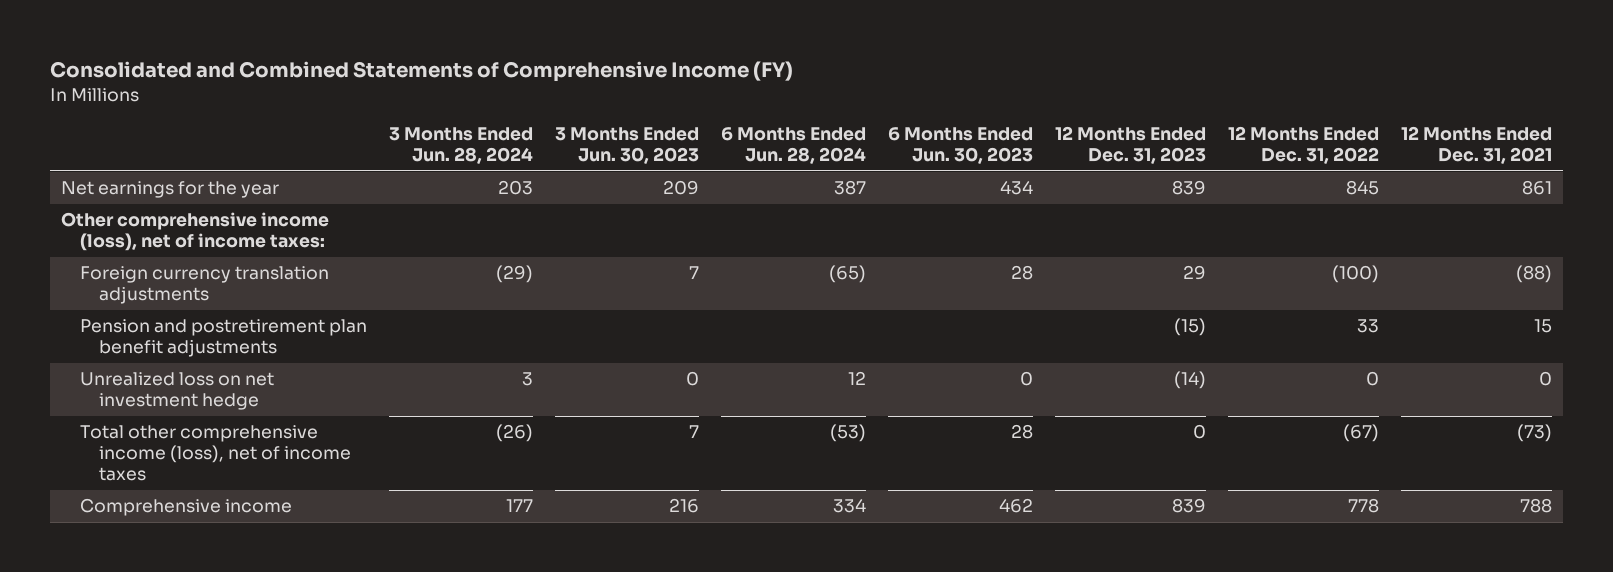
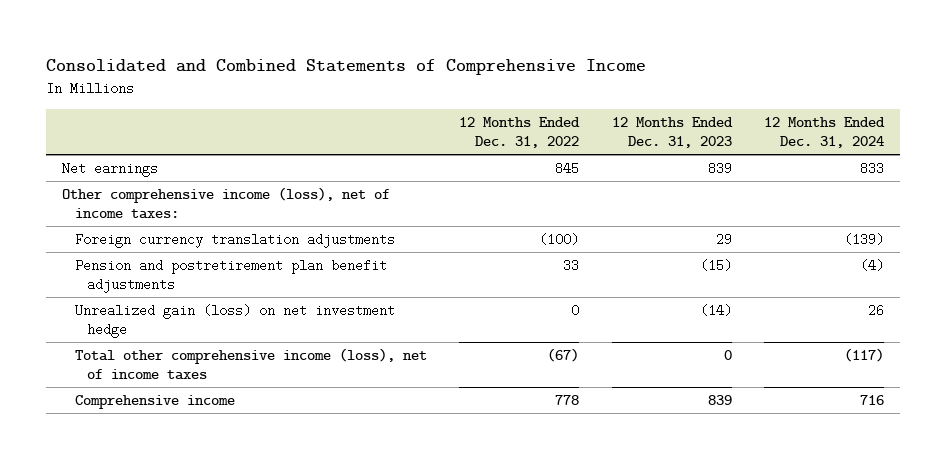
- Consolidated and Combined Statements of Comprehensive Income (FY)
+ Consolidated and Combined Statements of Comprehensive Income
- | 3 Months Ended Jun. 28, 2024 | 3 Months Ended Jun. 30, 2023 | 6 Months Ended Jun. 28, 2024 | 6 Months Ended Jun. 30, 2023 | 12 Months Ended Dec. 31, 2023 | 12 Months Ended Dec. 31, 2022 | 12 Months Ended Dec. 31, 2021
+ | 12 Months Ended Dec. 31, 2022 | 12 Months Ended Dec. 31, 2023 | 12 Months Ended Dec. 31, 2024
- Net earnings for the year | 203 | 209 | 387 | 434 | 839 | 845 | 861
+ Net earnings | 845 | 839 | 833
- Unrealized loss on net investment hedge | 3 | 0 | 12 | 0 | (14) | 0 | 0
+ Unrealized gain (loss) on net investment hedge | 0 | (14) | 26

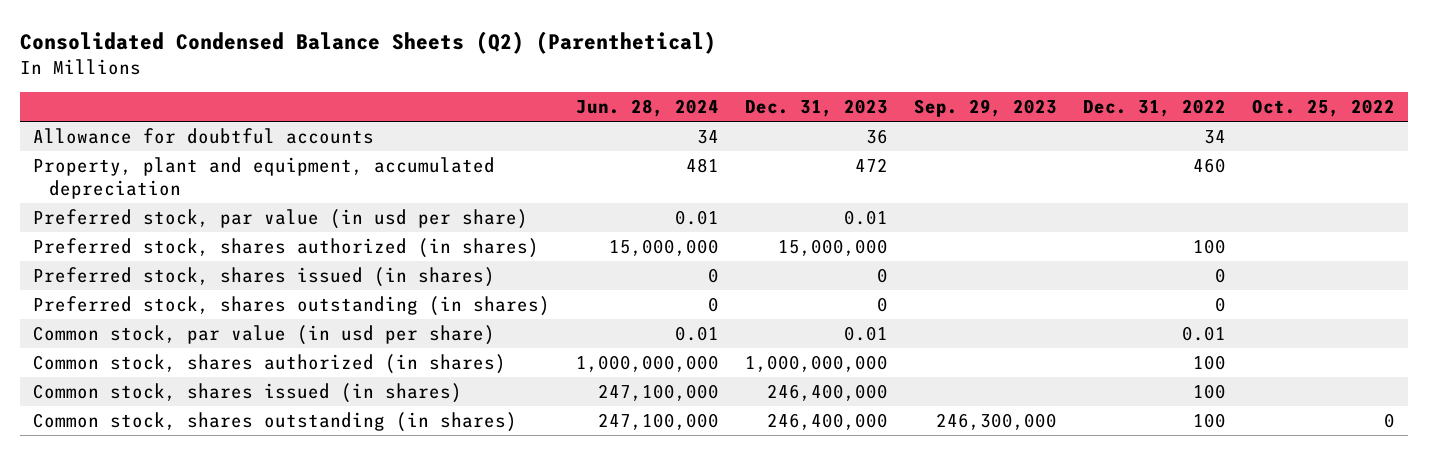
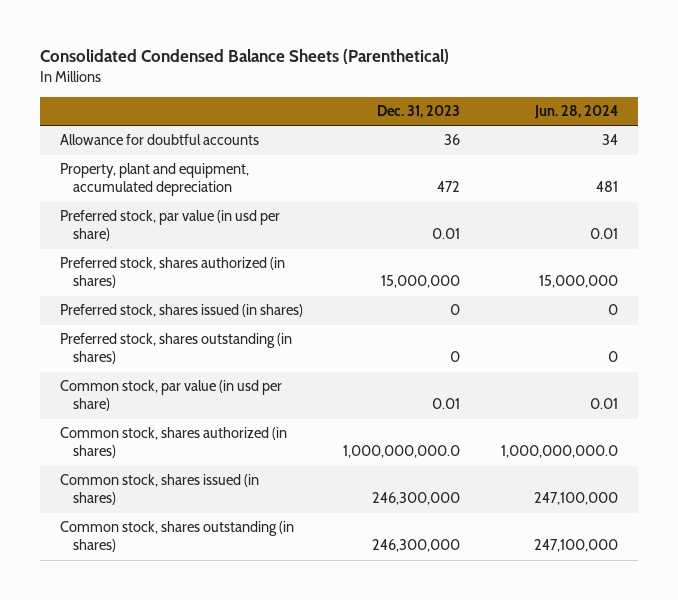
- Consolidated Condensed Balance Sheets (Q2) (Parenthetical)
+ Consolidated Condensed Balance Sheets (Parenthetical)
- | Jun. 28, 2024 | Dec. 31, 2023 | Sep. 29, 2023 | Dec. 31, 2022 | Oct. 25, 2022
+ | Dec. 31, 2023 | Jun. 28, 2024
- Common stock, shares authorized (in shares) | 1,000,000,000 | 1,000,000,000 | | 100 |
- Common stock, shares issued (in shares) | 247,100,000 | 246,400,000 | | 100 |
- Common stock, shares outstanding (in shares) | 247,100,000 | 246,400,000 | 246,300,000 | 100 | 0
+ Common stock, shares authorized (in shares) | 1,000,000,000.0 | 1,000,000,000.0
+ Common stock, shares issued (in shares) | 246,300,000 | 247,100,000
+ Common stock, shares outstanding (in shares) | 246,300,000 | 247,100,000

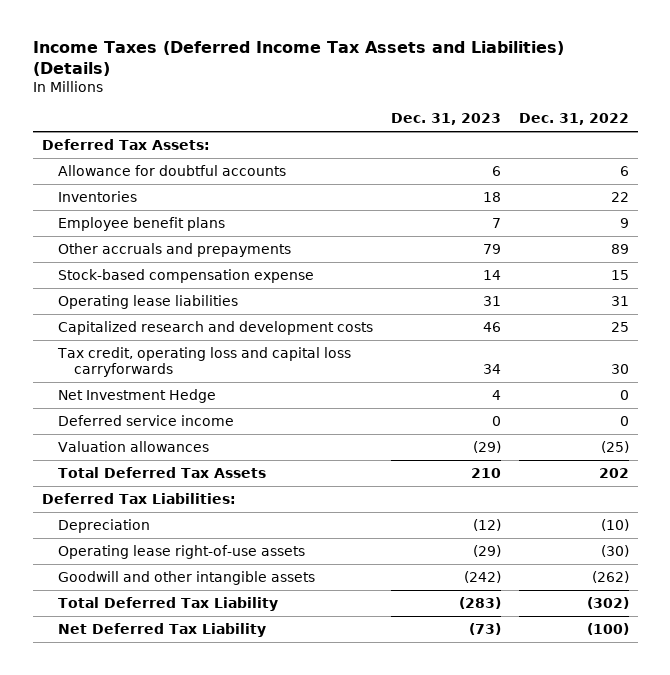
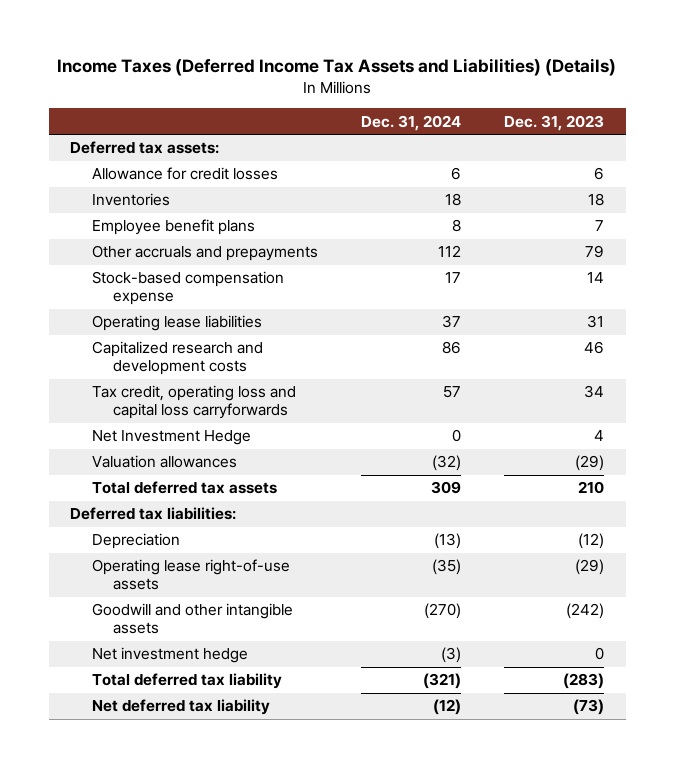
- | Dec. 31, 2023 | Dec. 31, 2022
+ | Dec. 31, 2024 | Dec. 31, 2023
- Deferred Tax Assets:
- Allowance for doubtful accounts | 6 | 6
+ Deferred tax assets:
+ Allowance for credit losses | 6 | 6
- Deferred service income | 0 | 0
- Total Deferred Tax Assets | 210 | 202
- Deferred Tax Liabilities:
+ Total deferred tax assets | 309 | 210
+ Deferred tax liabilities:
- Total Deferred Tax Liability | (283) | (302)
- Net Deferred Tax Liability | (73) | (100)
+ Net investment hedge | (3) | 0
+ Total deferred tax liability | (321) | (283)
+ Net deferred tax liability | (12) | (73)

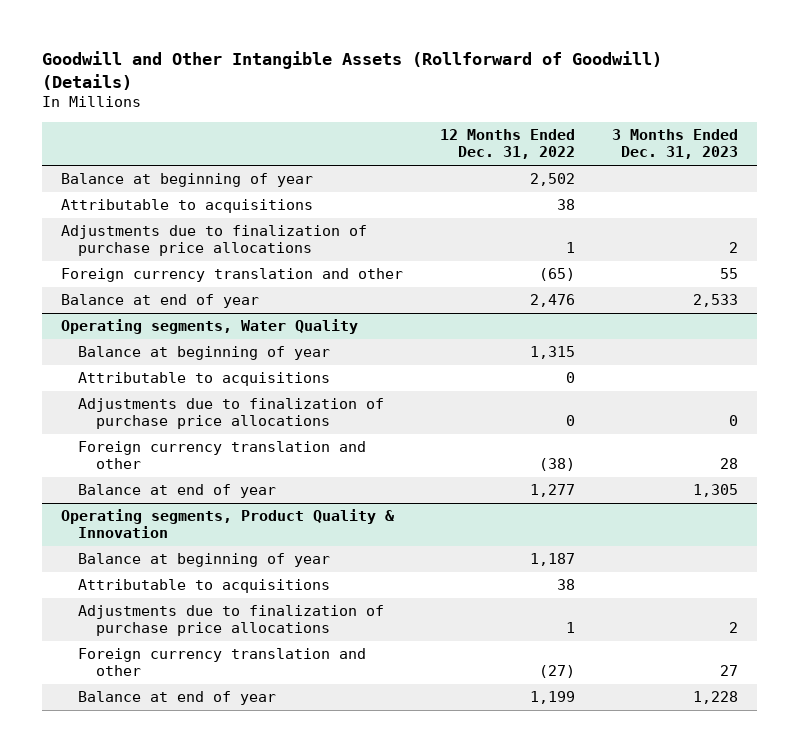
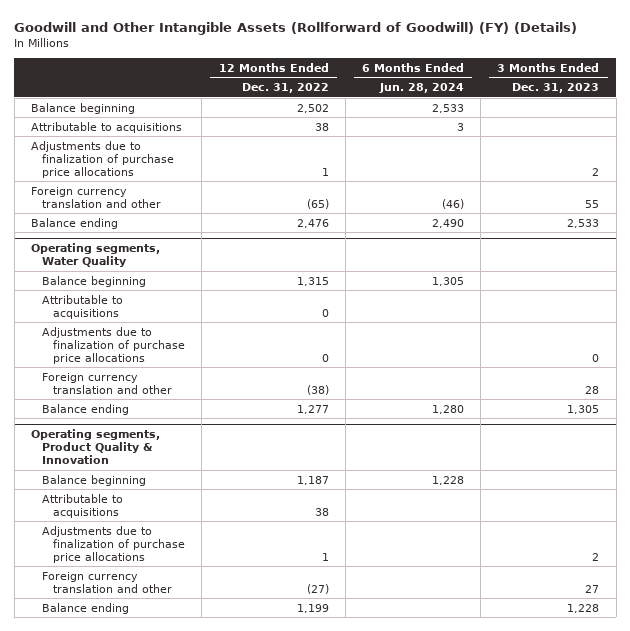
- Goodwill and Other Intangible Assets (Rollforward of Goodwill) (Details)
+ Goodwill and Other Intangible Assets (Rollforward of Goodwill) (FY) (Details)
- | 12 Months Ended Dec. 31, 2022 | 3 Months Ended Dec. 31, 2023
+ | 12 Months Ended Dec. 31, 2022 | 6 Months Ended Jun. 28, 2024 | 3 Months Ended Dec. 31, 2023
- Balance at beginning of year | 2,502 |
+ Balance beginning | 2,502 | 2,533 |
- Balance at end of year | 2,476 | 2,533
+ Balance ending | 2,476 | 2,490 | 2,533
@ Operating segments, Water Quality
- Balance at beginning of year | 1,315 |
+ Balance beginning | 1,315 | 1,305 |
- Balance at end of year | 1,277 | 1,305
+ Balance ending | 1,277 | 1,280 | 1,305
@ Operating segments, Product Quality & Innovation
- Balance at beginning of year | 1,187 |
+ Balance beginning | 1,187 | 1,228 |
- Balance at end of year | 1,199 | 1,228
+ Balance ending | 1,199 | | 1,228

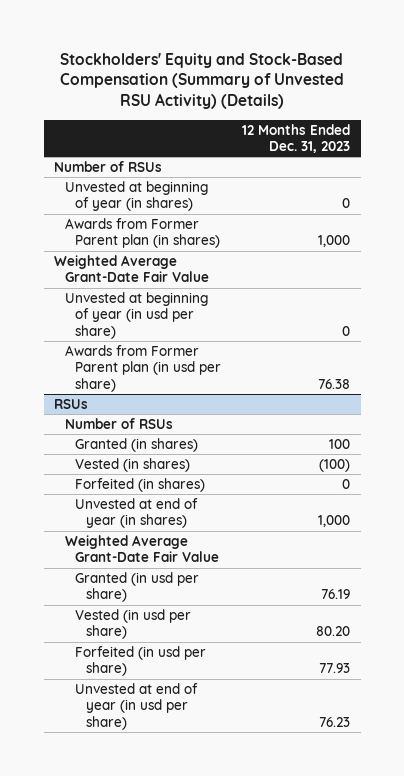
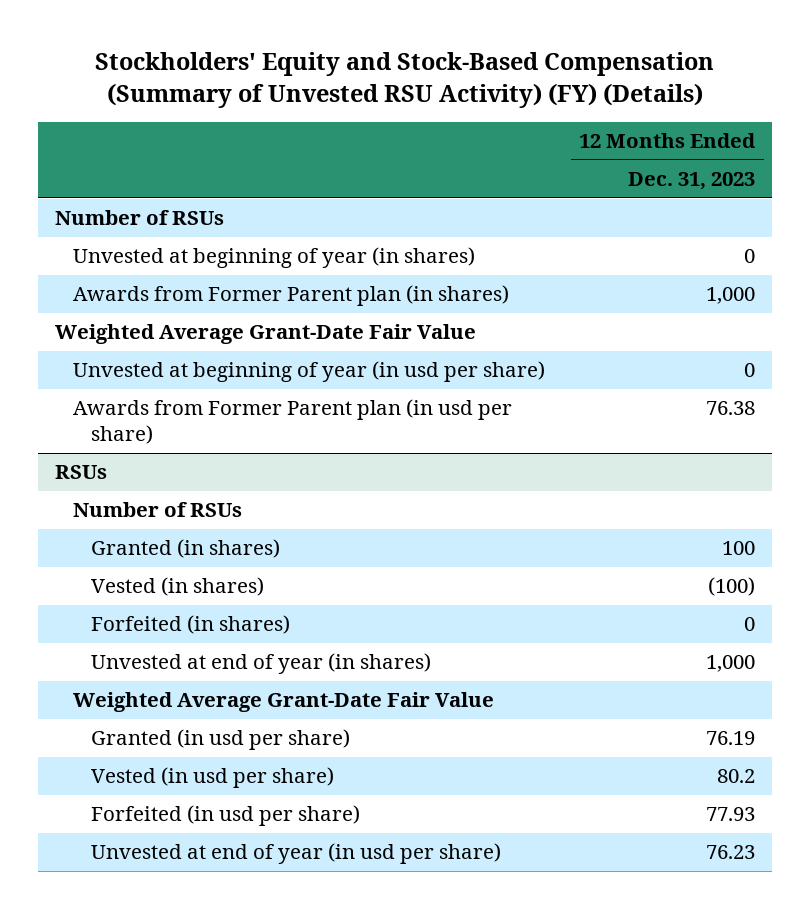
- Stockholders' Equity and Stock-Based Compensation (Summary of Unvested RSU Activity) (Details)
+ Stockholders' Equity and Stock-Based Compensation (Summary of Unvested RSU Activity) (FY) (Details)
@ RSUs
- Vested (in usd per share) | 80.20
+ Vested (in usd per share) | 80.2

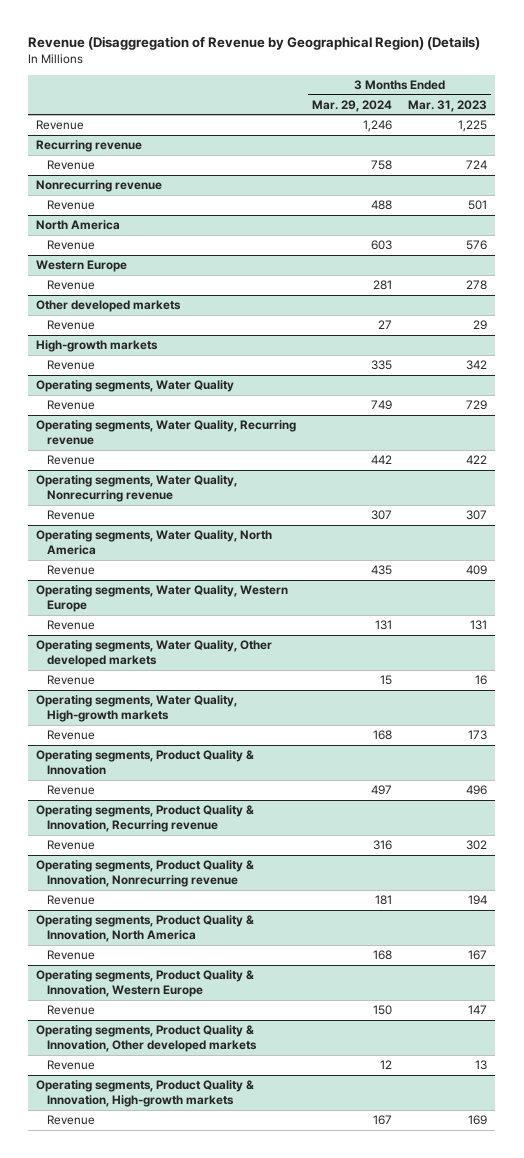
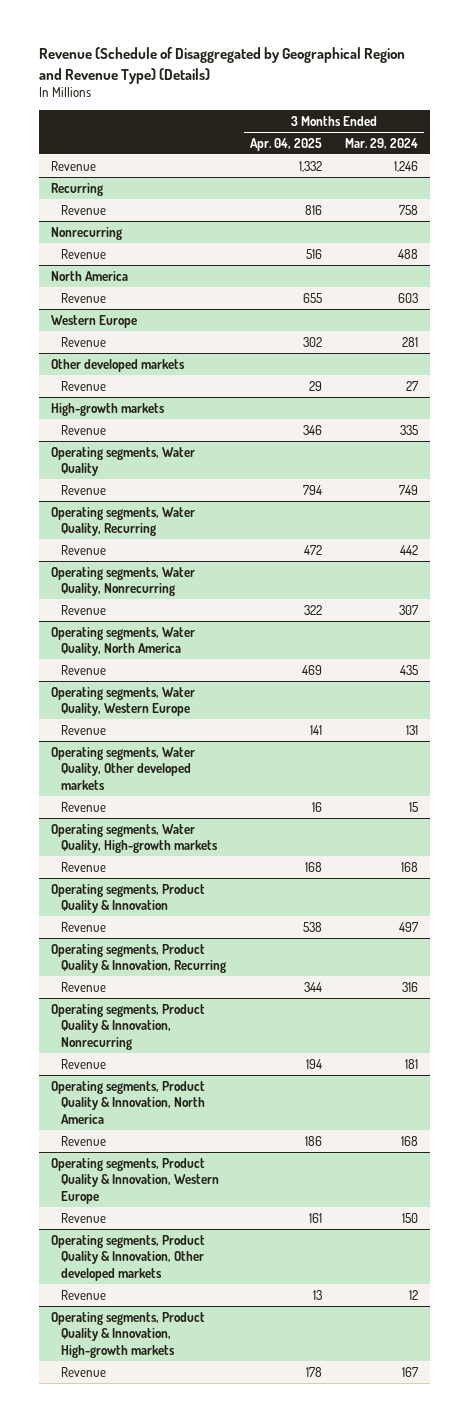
- Revenue (Disaggregation of Revenue by Geographical Region) (Details)
+ Revenue (Schedule of Disaggregated by Geographical Region and Revenue Type) (Details)
- | 3 Months Ended Mar. 29, 2024 | 3 Months Ended Mar. 31, 2023
+ | 3 Months Ended Apr. 04, 2025 | 3 Months Ended Mar. 29, 2024
- Recurring revenue
+ Recurring
- Nonrecurring revenue
+ Nonrecurring
- Operating segments, Water Quality, Recurring revenue
+ Operating segments, Water Quality, Recurring
- Operating segments, Water Quality, Nonrecurring revenue
+ Operating segments, Water Quality, Nonrecurring
- Operating segments, Product Quality & Innovation, Recurring revenue
+ Operating segments, Product Quality & Innovation, Recurring
- Operating segments, Product Quality & Innovation, Nonrecurring revenue
+ Operating segments, Product Quality & Innovation, Nonrecurring

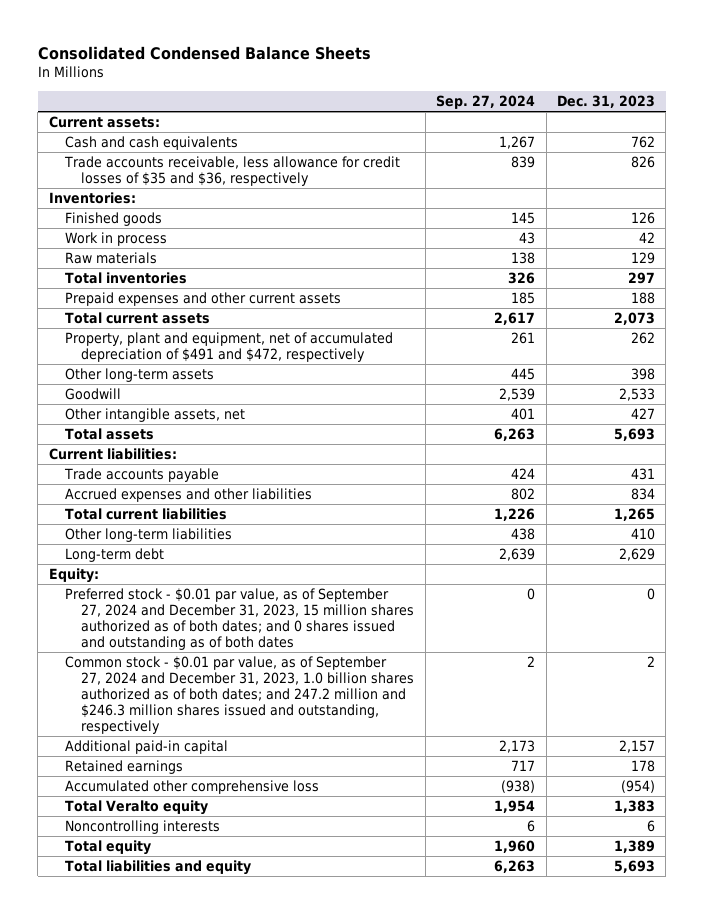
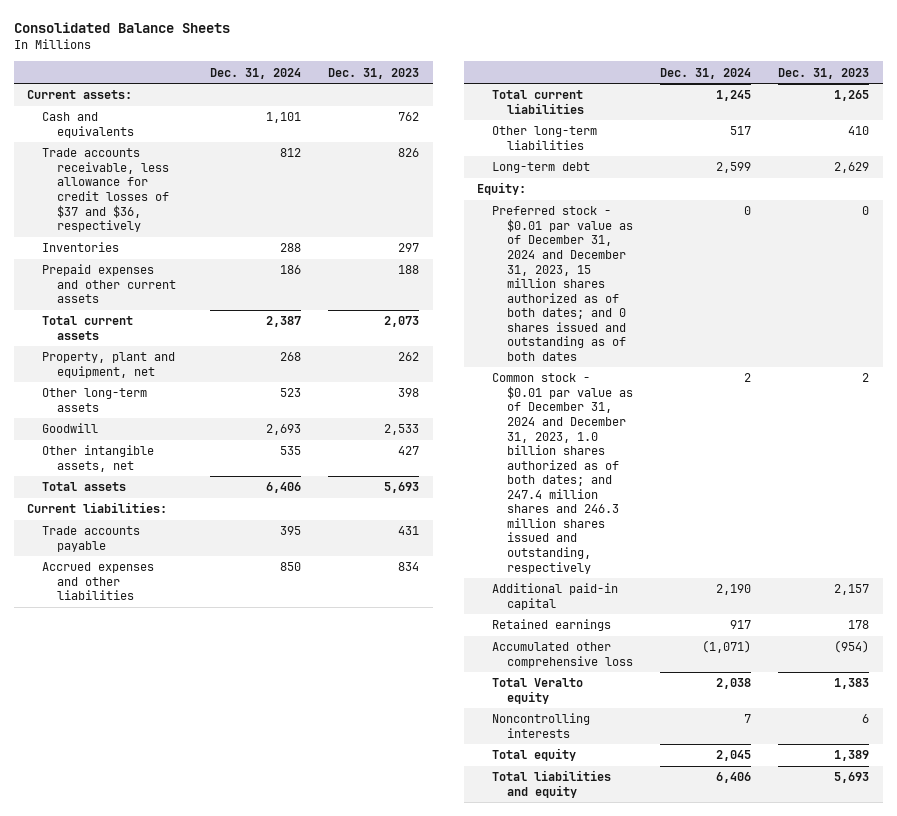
- Consolidated Condensed Balance Sheets
+ Consolidated Balance Sheets
- | Sep. 27, 2024 | Dec. 31, 2023
+ | Dec. 31, 2024 | Dec. 31, 2023
- Cash and cash equivalents | 1,267 | 762
- Trade accounts receivable, less allowance for credit losses of $35 and $36, respectively | 839 | 826
- Inventories:
- Finished goods | 145 | 126
- Work in process | 43 | 42
- Raw materials | 138 | 129
- Total inventories | 326 | 297
+ Cash and equivalents | 1,101 | 762
+ Trade accounts receivable, less allowance for credit losses of $37 and $36, respectively | 812 | 826
+ Inventories | 288 | 297
- Property, plant and equipment, net of accumulated depreciation of $491 and $472, respectively | 261 | 262
+ Property, plant and equipment, net | 268 | 262
- Preferred stock - $0.01 par value, as of September 27, 2024 and December 31, 2023, 15 million shares authorized as of both dates; and 0 shares issued and outstanding as of both dates | 0 | 0
- Common stock - $0.01 par value, as of September 27, 2024 and December 31, 2023, 1.0 billion shares authorized as of both dates; and 247.2 million and $246.3 million shares issued and outstanding, respectively | 2 | 2
+ Preferred stock - $0.01 par value as of December 31, 2024 and December 31, 2023, 15 million shares authorized as of both dates; and 0 shares issued and outstanding as of both dates | 0 | 0
+ Common stock - $0.01 par value as of December 31, 2024 and December 31, 2023, 1.0 billion shares authorized as of both dates; and 247.4 million shares and 246.3 million shares issued and outstanding, respectively | 2 | 2

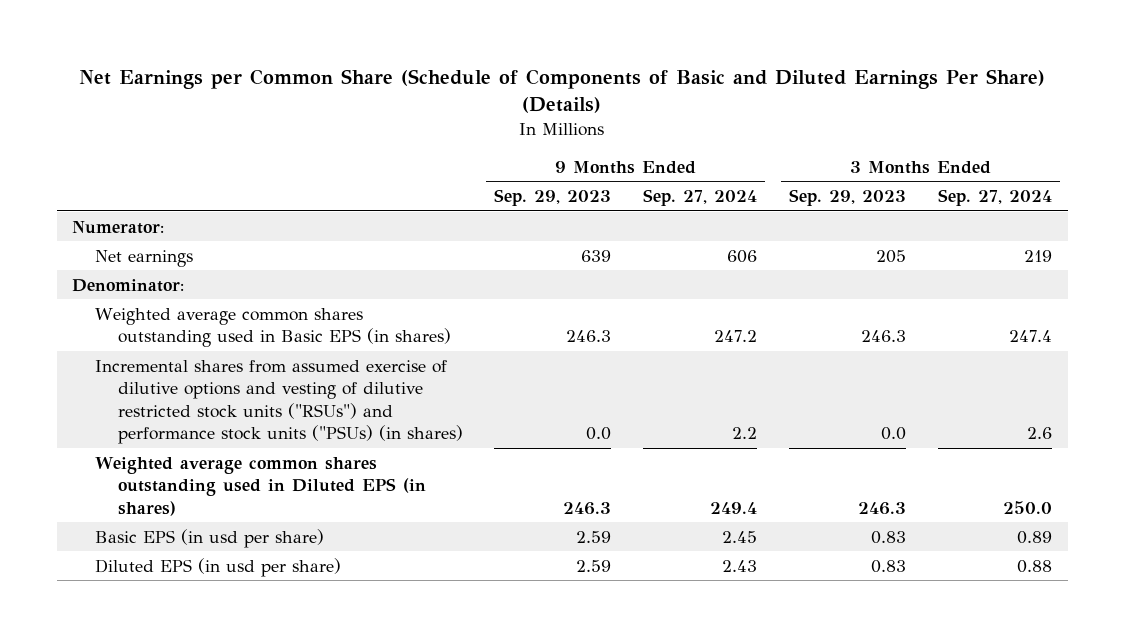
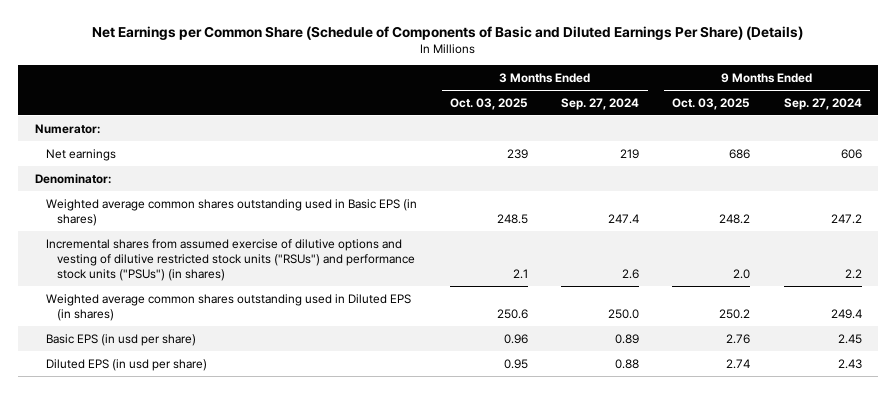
- | 9 Months Ended Sep. 29, 2023 | 9 Months Ended Sep. 27, 2024 | 3 Months Ended Sep. 29, 2023 | 3 Months Ended Sep. 27, 2024
+ | 3 Months Ended Oct. 03, 2025 | 3 Months Ended Sep. 27, 2024 | 9 Months Ended Oct. 03, 2025 | 9 Months Ended Sep. 27, 2024
- Incremental shares from assumed exercise of dilutive options and vesting of dilutive restricted stock units ("RSUs") and performance stock units ("PSUs) (in shares) | 0.0 | 2.2 | 0.0 | 2.6
+ Incremental shares from assumed exercise of dilutive options and vesting of dilutive restricted stock units ("RSUs") and performance stock units ("PSUs") (in shares) | 2.1 | 2.6 | 2.0 | 2.2

